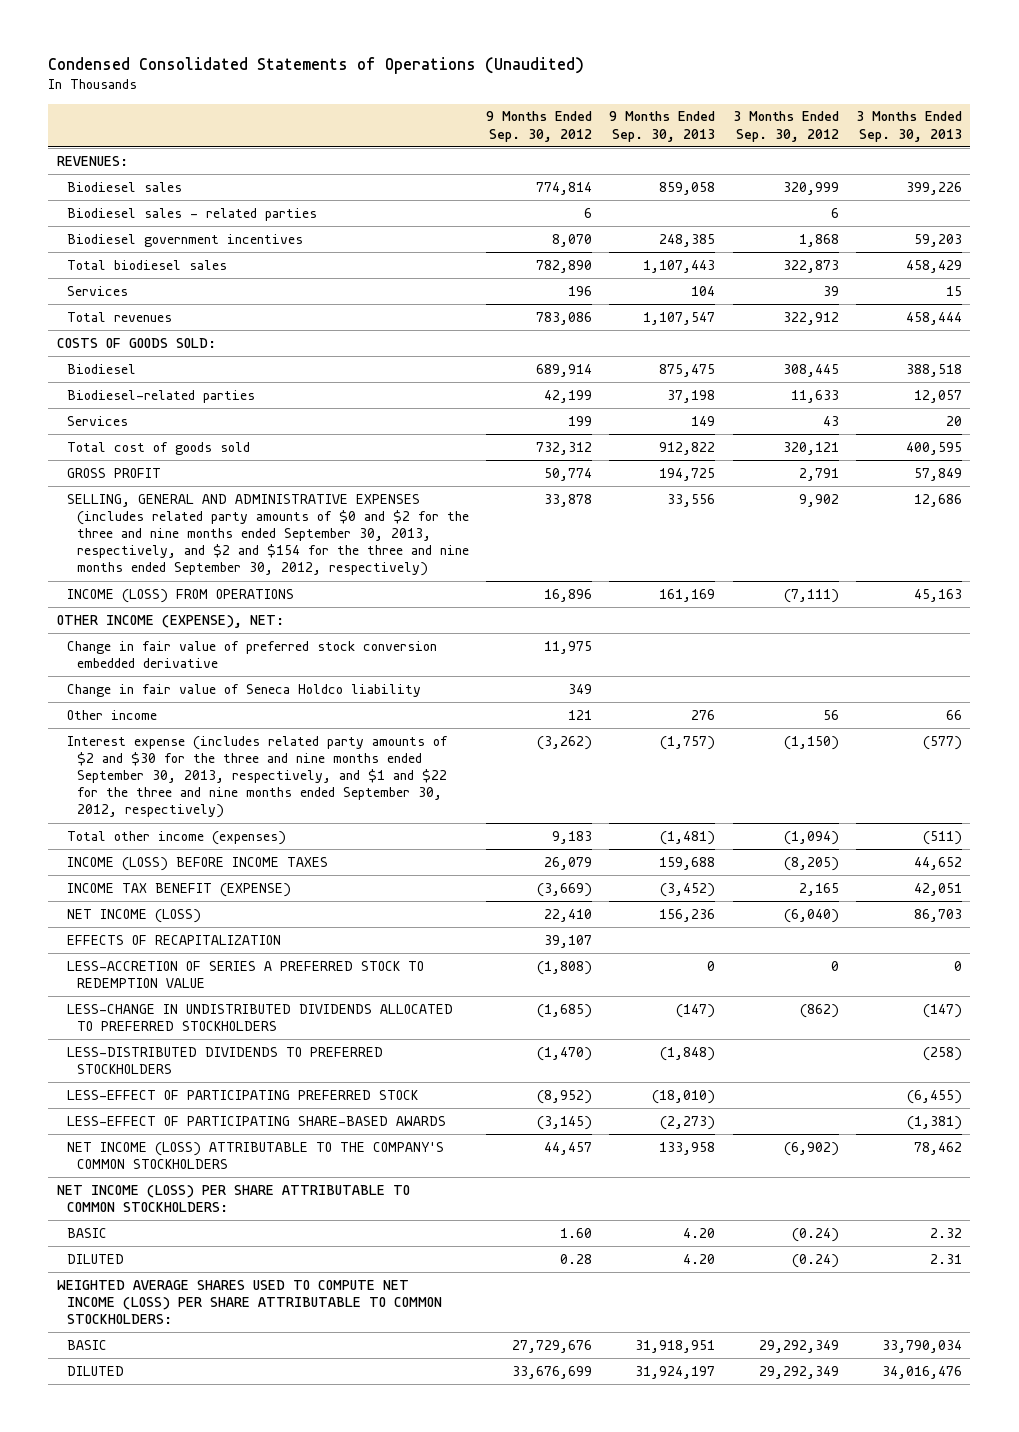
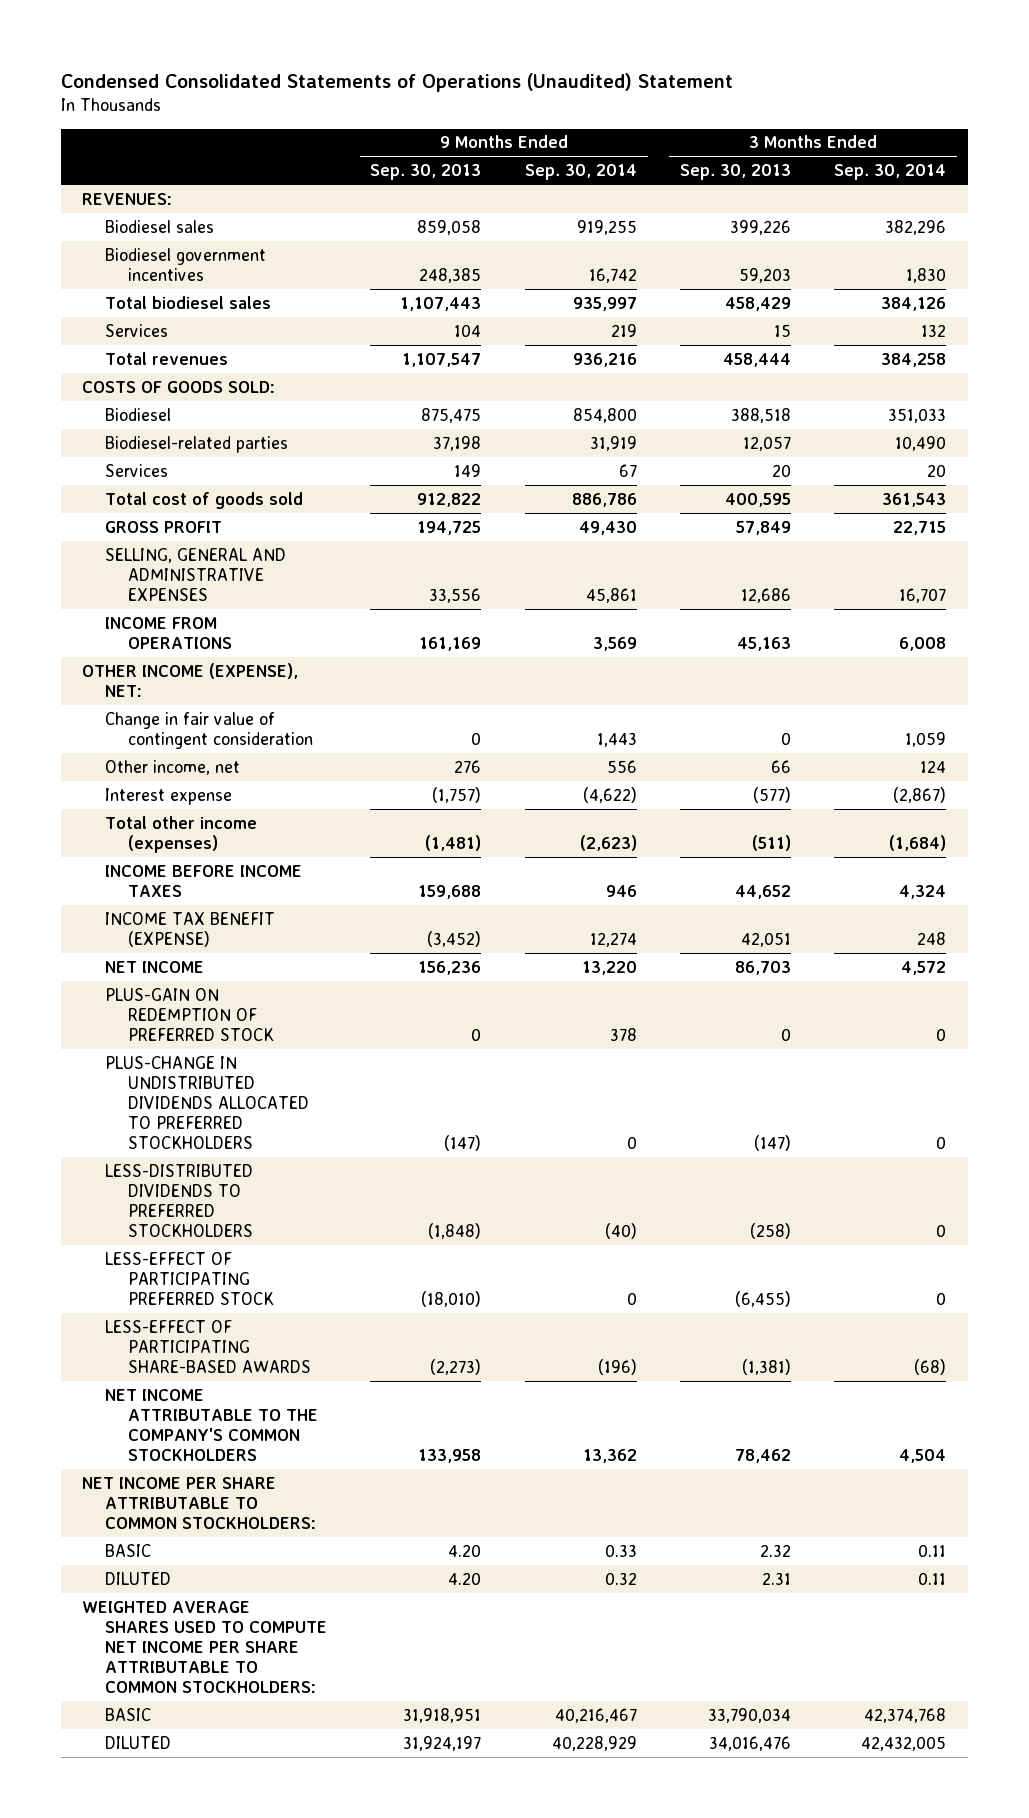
- Condensed Consolidated Statements of Operations (Unaudited)
+ Condensed Consolidated Statements of Operations (Unaudited) Statement
- | 9 Months Ended Sep. 30, 2012 | 9 Months Ended Sep. 30, 2013 | 3 Months Ended Sep. 30, 2012 | 3 Months Ended Sep. 30, 2013
+ | 9 Months Ended Sep. 30, 2013 | 9 Months Ended Sep. 30, 2014 | 3 Months Ended Sep. 30, 2013 | 3 Months Ended Sep. 30, 2014
- Biodiesel sales - related parties | 6 | | 6 |
- SELLING, GENERAL AND ADMINISTRATIVE EXPENSES (includes related party amounts of $0 and $2 for the three and nine months ended September 30, 2013, respectively, and $2 and $154 for the three and nine months ended September 30, 2012, respectively) | 33,878 | 33,556 | 9,902 | 12,686
- INCOME (LOSS) FROM OPERATIONS | 16,896 | 161,169 | (7,111) | 45,163
+ SELLING, GENERAL AND ADMINISTRATIVE EXPENSES | 33,556 | 45,861 | 12,686 | 16,707
+ INCOME FROM OPERATIONS | 161,169 | 3,569 | 45,163 | 6,008
- Change in fair value of preferred stock conversion embedded derivative | 11,975 | | |
- Change in fair value of Seneca Holdco liability | 349 | | |
- Other income | 121 | 276 | 56 | 66
- Interest expense (includes related party amounts of $2 and $30 for the three and nine months ended September 30, 2013, respectively, and $1 and $22 for the three and nine months ended September 30, 2012, respectively) | (3,262) | (1,757) | (1,150) | (577)
+ Change in fair value of contingent consideration | 0 | 1,443 | 0 | 1,059
+ Other income, net | 276 | 556 | 66 | 124
+ Interest expense | (1,757) | (4,622) | (577) | (2,867)
- INCOME (LOSS) BEFORE INCOME TAXES | 26,079 | 159,688 | (8,205) | 44,652
+ INCOME BEFORE INCOME TAXES | 159,688 | 946 | 44,652 | 4,324
- NET INCOME (LOSS) | 22,410 | 156,236 | (6,040) | 86,703
- EFFECTS OF RECAPITALIZATION | 39,107 | | |
- LESS-ACCRETION OF SERIES A PREFERRED STOCK TO REDEMPTION VALUE | (1,808) | 0 | 0 | 0
- LESS-CHANGE IN UNDISTRIBUTED DIVIDENDS ALLOCATED TO PREFERRED STOCKHOLDERS | (1,685) | (147) | (862) | (147)
+ NET INCOME | 156,236 | 13,220 | 86,703 | 4,572
+ PLUS-GAIN ON REDEMPTION OF PREFERRED STOCK | 0 | 378 | 0 | 0
+ PLUS-CHANGE IN UNDISTRIBUTED DIVIDENDS ALLOCATED TO PREFERRED STOCKHOLDERS | (147) | 0 | (147) | 0
- NET INCOME (LOSS) ATTRIBUTABLE TO THE COMPANY'S COMMON STOCKHOLDERS | 44,457 | 133,958 | (6,902) | 78,462
- NET INCOME (LOSS) PER SHARE ATTRIBUTABLE TO COMMON STOCKHOLDERS:
+ NET INCOME ATTRIBUTABLE TO THE COMPANY'S COMMON STOCKHOLDERS | 133,958 | 13,362 | 78,462 | 4,504
+ NET INCOME PER SHARE ATTRIBUTABLE TO COMMON STOCKHOLDERS:
- WEIGHTED AVERAGE SHARES USED TO COMPUTE NET INCOME (LOSS) PER SHARE ATTRIBUTABLE TO COMMON STOCKHOLDERS:
+ WEIGHTED AVERAGE SHARES USED TO COMPUTE NET INCOME PER SHARE ATTRIBUTABLE TO COMMON STOCKHOLDERS:

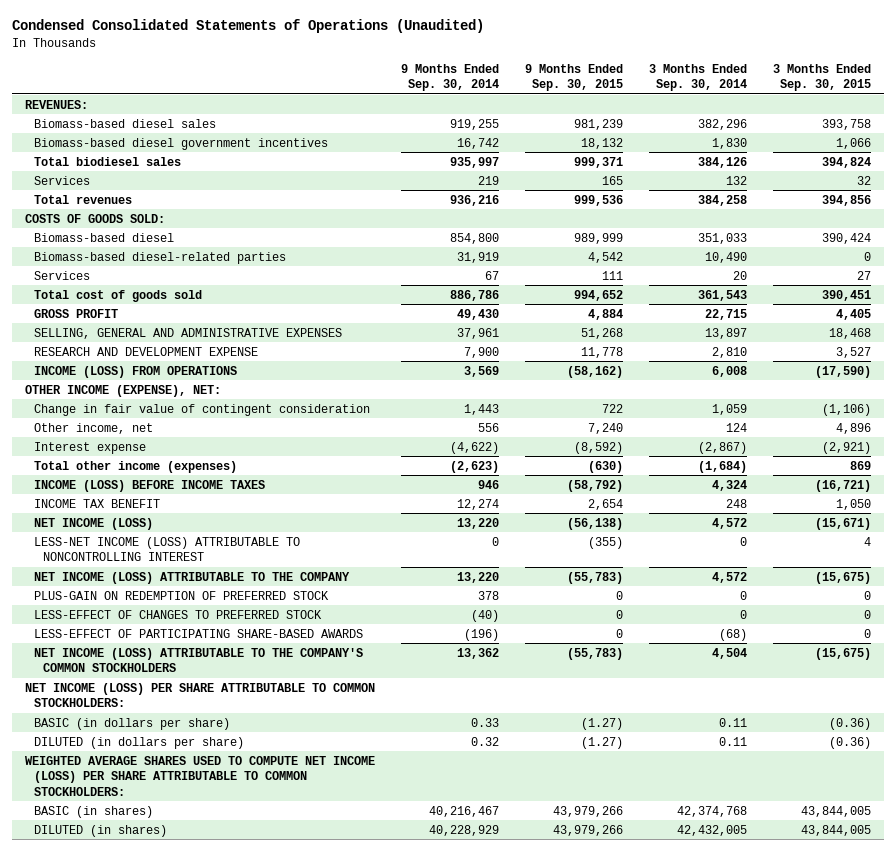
- Condensed Consolidated Statements of Operations (Unaudited) Statement
+ Condensed Consolidated Statements of Operations (Unaudited)
- | 9 Months Ended Sep. 30, 2013 | 9 Months Ended Sep. 30, 2014 | 3 Months Ended Sep. 30, 2013 | 3 Months Ended Sep. 30, 2014
+ | 9 Months Ended Sep. 30, 2014 | 9 Months Ended Sep. 30, 2015 | 3 Months Ended Sep. 30, 2014 | 3 Months Ended Sep. 30, 2015
- Biodiesel sales | 859,058 | 919,255 | 399,226 | 382,296
- Biodiesel government incentives | 248,385 | 16,742 | 59,203 | 1,830
+ Biomass-based diesel sales | 919,255 | 981,239 | 382,296 | 393,758
+ Biomass-based diesel government incentives | 16,742 | 18,132 | 1,830 | 1,066
- Biodiesel | 875,475 | 854,800 | 388,518 | 351,033
- Biodiesel-related parties | 37,198 | 31,919 | 12,057 | 10,490
+ Biomass-based diesel | 854,800 | 989,999 | 351,033 | 390,424
+ Biomass-based diesel-related parties | 31,919 | 4,542 | 10,490 | 0
- SELLING, GENERAL AND ADMINISTRATIVE EXPENSES | 33,556 | 45,861 | 12,686 | 16,707
- INCOME FROM OPERATIONS | 161,169 | 3,569 | 45,163 | 6,008
+ SELLING, GENERAL AND ADMINISTRATIVE EXPENSES | 37,961 | 51,268 | 13,897 | 18,468
+ RESEARCH AND DEVELOPMENT EXPENSE | 7,900 | 11,778 | 2,810 | 3,527
+ INCOME (LOSS) FROM OPERATIONS | 3,569 | (58,162) | 6,008 | (17,590)
- INCOME BEFORE INCOME TAXES | 159,688 | 946 | 44,652 | 4,324
- INCOME TAX BENEFIT (EXPENSE) | (3,452) | 12,274 | 42,051 | 248
- NET INCOME | 156,236 | 13,220 | 86,703 | 4,572
+ INCOME (LOSS) BEFORE INCOME TAXES | 946 | (58,792) | 4,324 | (16,721)
+ INCOME TAX BENEFIT | 12,274 | 2,654 | 248 | 1,050
+ NET INCOME (LOSS) | 13,220 | (56,138) | 4,572 | (15,671)
+ LESS-NET INCOME (LOSS) ATTRIBUTABLE TO NONCONTROLLING INTEREST | 0 | (355) | 0 | 4
+ NET INCOME (LOSS) ATTRIBUTABLE TO THE COMPANY | 13,220 | (55,783) | 4,572 | (15,675)
- PLUS-CHANGE IN UNDISTRIBUTED DIVIDENDS ALLOCATED TO PREFERRED STOCKHOLDERS | (147) | 0 | (147) | 0
- LESS-DISTRIBUTED DIVIDENDS TO PREFERRED STOCKHOLDERS | (1,848) | (40) | (258) | 0
- LESS-EFFECT OF PARTICIPATING PREFERRED STOCK | (18,010) | 0 | (6,455) | 0
+ LESS-EFFECT OF CHANGES TO PREFERRED STOCK | (40) | 0 | 0 | 0
- NET INCOME ATTRIBUTABLE TO THE COMPANY'S COMMON STOCKHOLDERS | 133,958 | 13,362 | 78,462 | 4,504
- NET INCOME PER SHARE ATTRIBUTABLE TO COMMON STOCKHOLDERS:
- BASIC | 4.20 | 0.33 | 2.32 | 0.11
- DILUTED | 4.20 | 0.32 | 2.31 | 0.11
- WEIGHTED AVERAGE SHARES USED TO COMPUTE NET INCOME PER SHARE ATTRIBUTABLE TO COMMON STOCKHOLDERS:
- BASIC | 31,918,951 | 40,216,467 | 33,790,034 | 42,374,768
- DILUTED | 31,924,197 | 40,228,929 | 34,016,476 | 42,432,005
+ NET INCOME (LOSS) ATTRIBUTABLE TO THE COMPANY'S COMMON STOCKHOLDERS | 13,362 | (55,783) | 4,504 | (15,675)
+ NET INCOME (LOSS) PER SHARE ATTRIBUTABLE TO COMMON STOCKHOLDERS:
+ BASIC (in dollars per share) | 0.33 | (1.27) | 0.11 | (0.36)
+ DILUTED (in dollars per share) | 0.32 | (1.27) | 0.11 | (0.36)
+ WEIGHTED AVERAGE SHARES USED TO COMPUTE NET INCOME (LOSS) PER SHARE ATTRIBUTABLE TO COMMON STOCKHOLDERS:
+ BASIC (in shares) | 40,216,467 | 43,979,266 | 42,374,768 | 43,844,005
+ DILUTED (in shares) | 40,228,929 | 43,979,266 | 42,432,005 | 43,844,005

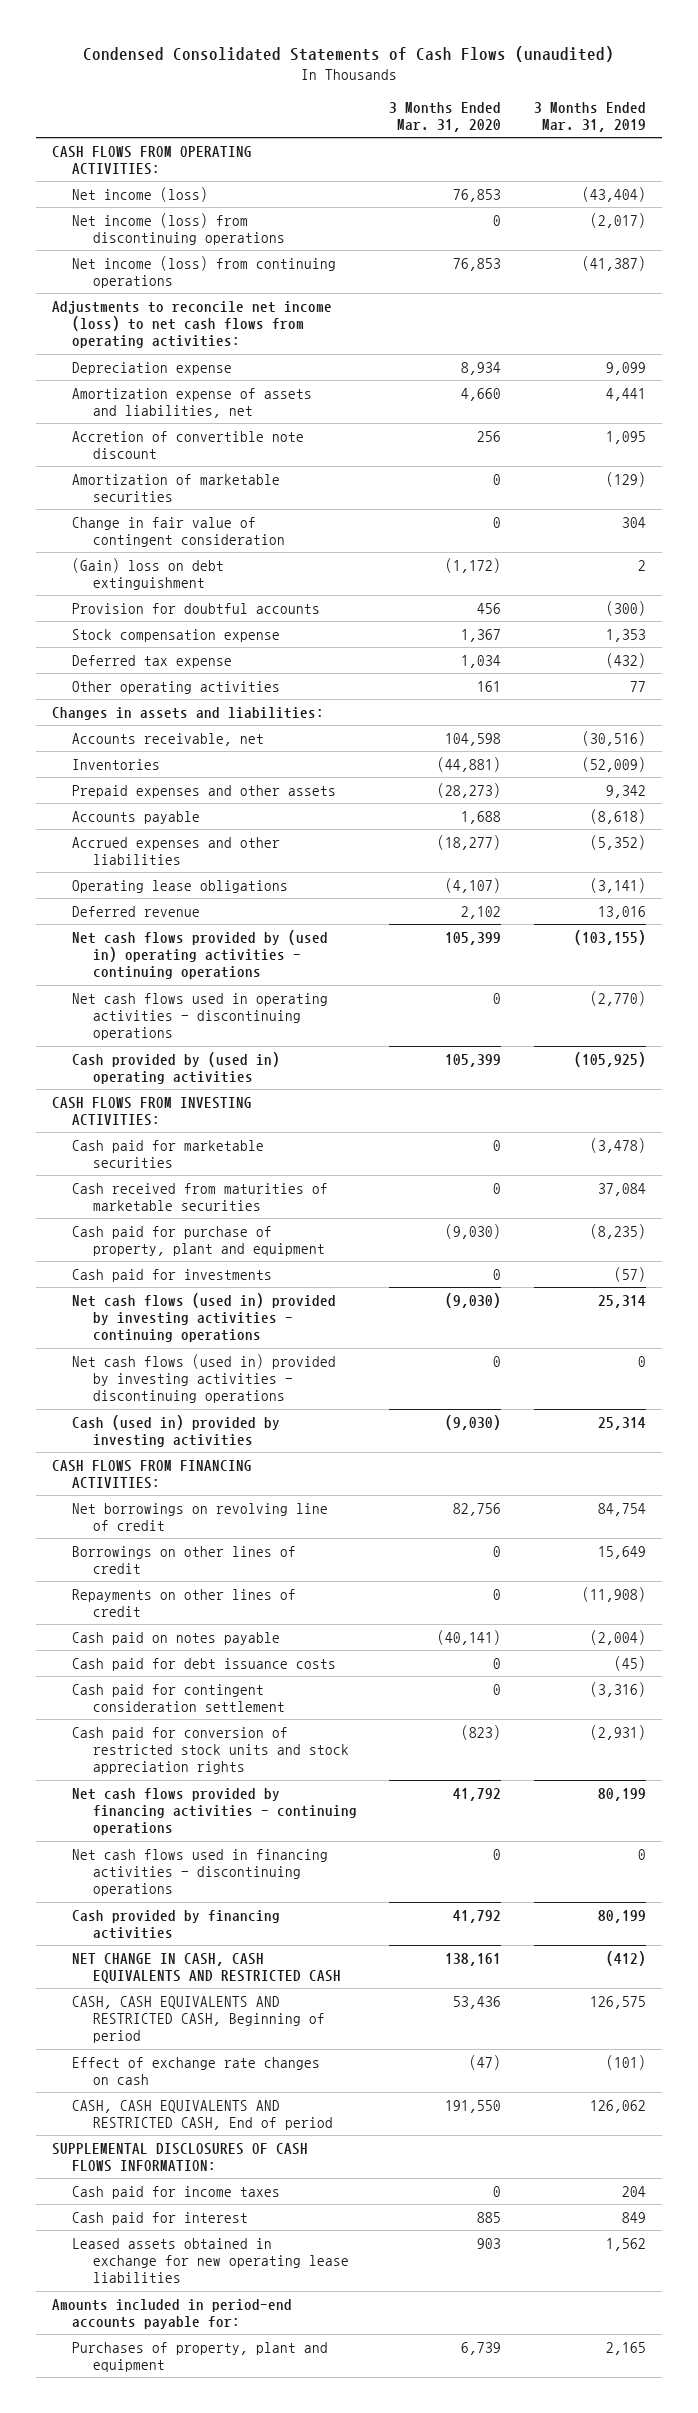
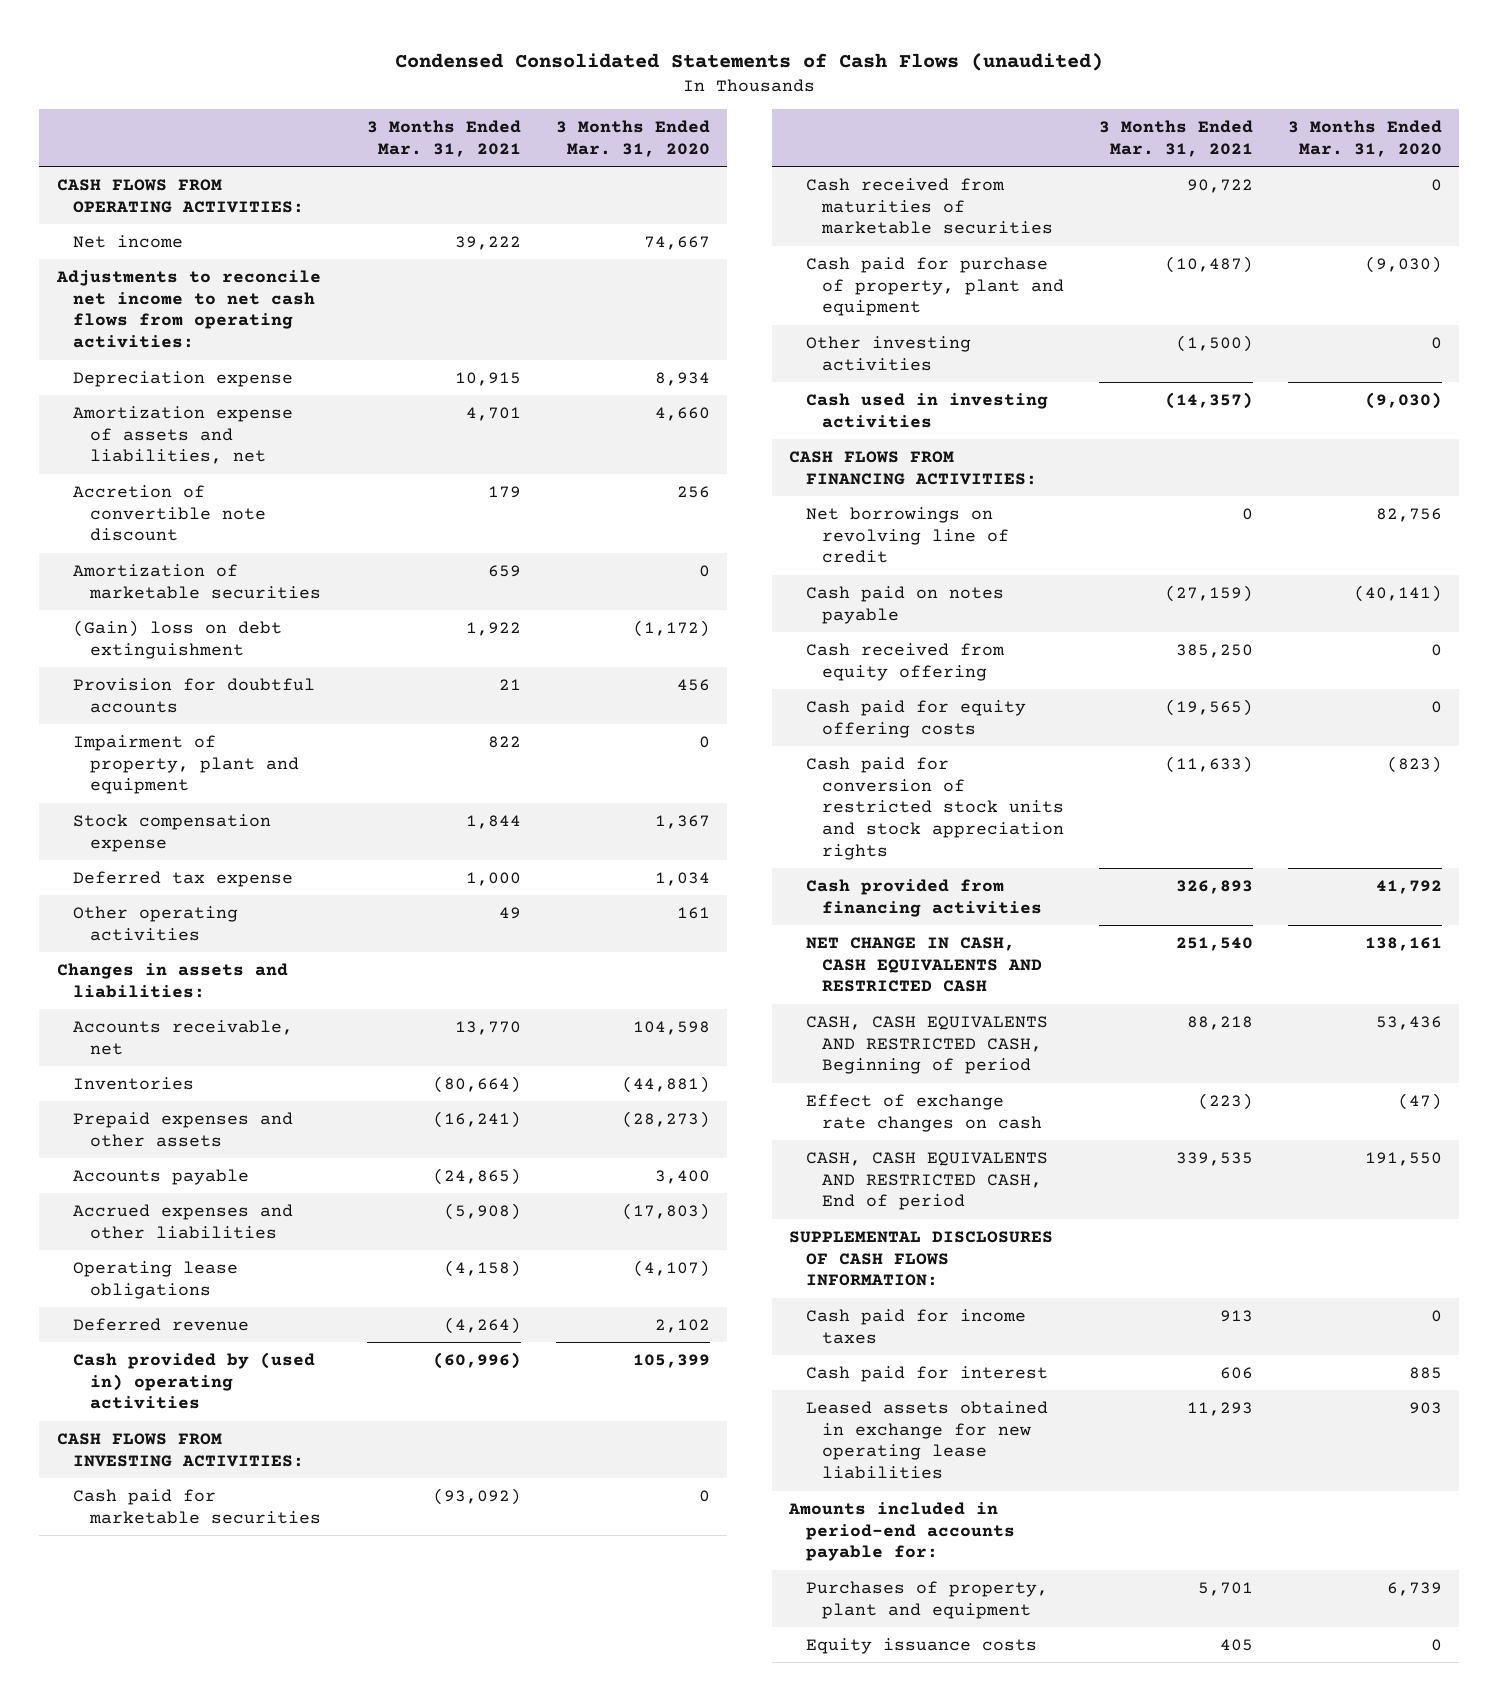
- | 3 Months Ended Mar. 31, 2020 | 3 Months Ended Mar. 31, 2019
+ | 3 Months Ended Mar. 31, 2021 | 3 Months Ended Mar. 31, 2020
- Net income (loss) | 76,853 | (43,404)
- Net income (loss) from discontinuing operations | 0 | (2,017)
- Net income (loss) from continuing operations | 76,853 | (41,387)
- Adjustments to reconcile net income (loss) to net cash flows from operating activities:
+ Net income | 39,222 | 74,667
+ Adjustments to reconcile net income to net cash flows from operating activities:
- Change in fair value of contingent consideration | 0 | 304
+ Impairment of property, plant and equipment | 822 | 0
- Accounts payable | 1,688 | (8,618)
- Accrued expenses and other liabilities | (18,277) | (5,352)
+ Accounts payable | (24,865) | 3,400
+ Accrued expenses and other liabilities | (5,908) | (17,803)
- Net cash flows provided by (used in) operating activities - continuing operations | 105,399 | (103,155)
- Net cash flows used in operating activities - discontinuing operations | 0 | (2,770)
- Cash paid for investments | 0 | (57)
- Net cash flows (used in) provided by investing activities - continuing operations | (9,030) | 25,314
- Net cash flows (used in) provided by investing activities - discontinuing operations | 0 | 0
- Cash (used in) provided by investing activities | (9,030) | 25,314
+ Other investing activities | (1,500) | 0
+ Cash used in investing activities | (14,357) | (9,030)
- Borrowings on other lines of credit | 0 | 15,649
- Repayments on other lines of credit | 0 | (11,908)
- Cash paid for debt issuance costs | 0 | (45)
- Cash paid for contingent consideration settlement | 0 | (3,316)
+ Cash received from equity offering | 385,250 | 0
+ Cash paid for equity offering costs | (19,565) | 0
- Net cash flows provided by financing activities - continuing operations | 41,792 | 80,199
- Net cash flows used in financing activities - discontinuing operations | 0 | 0
- Cash provided by financing activities | 41,792 | 80,199
+ Cash provided from financing activities | 326,893 | 41,792
+ Equity issuance costs | 405 | 0

